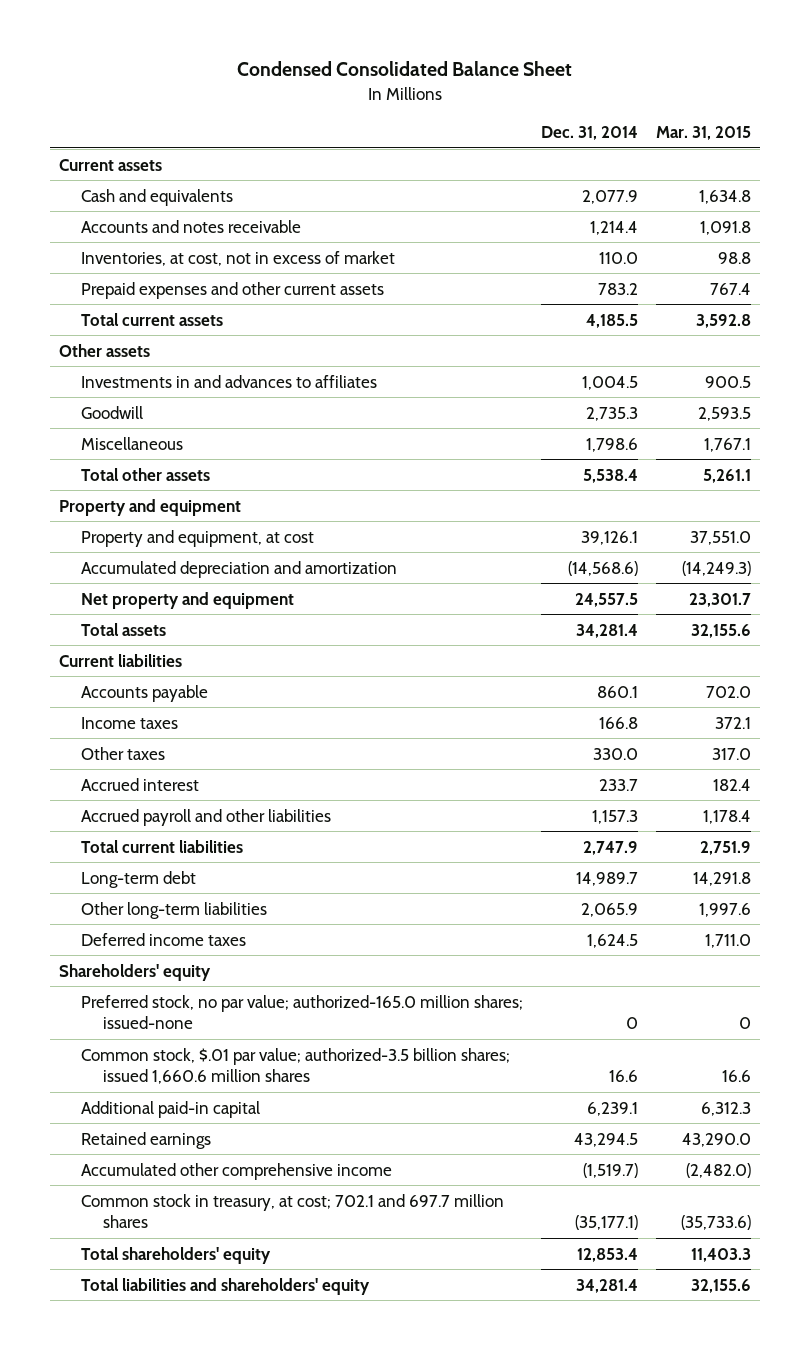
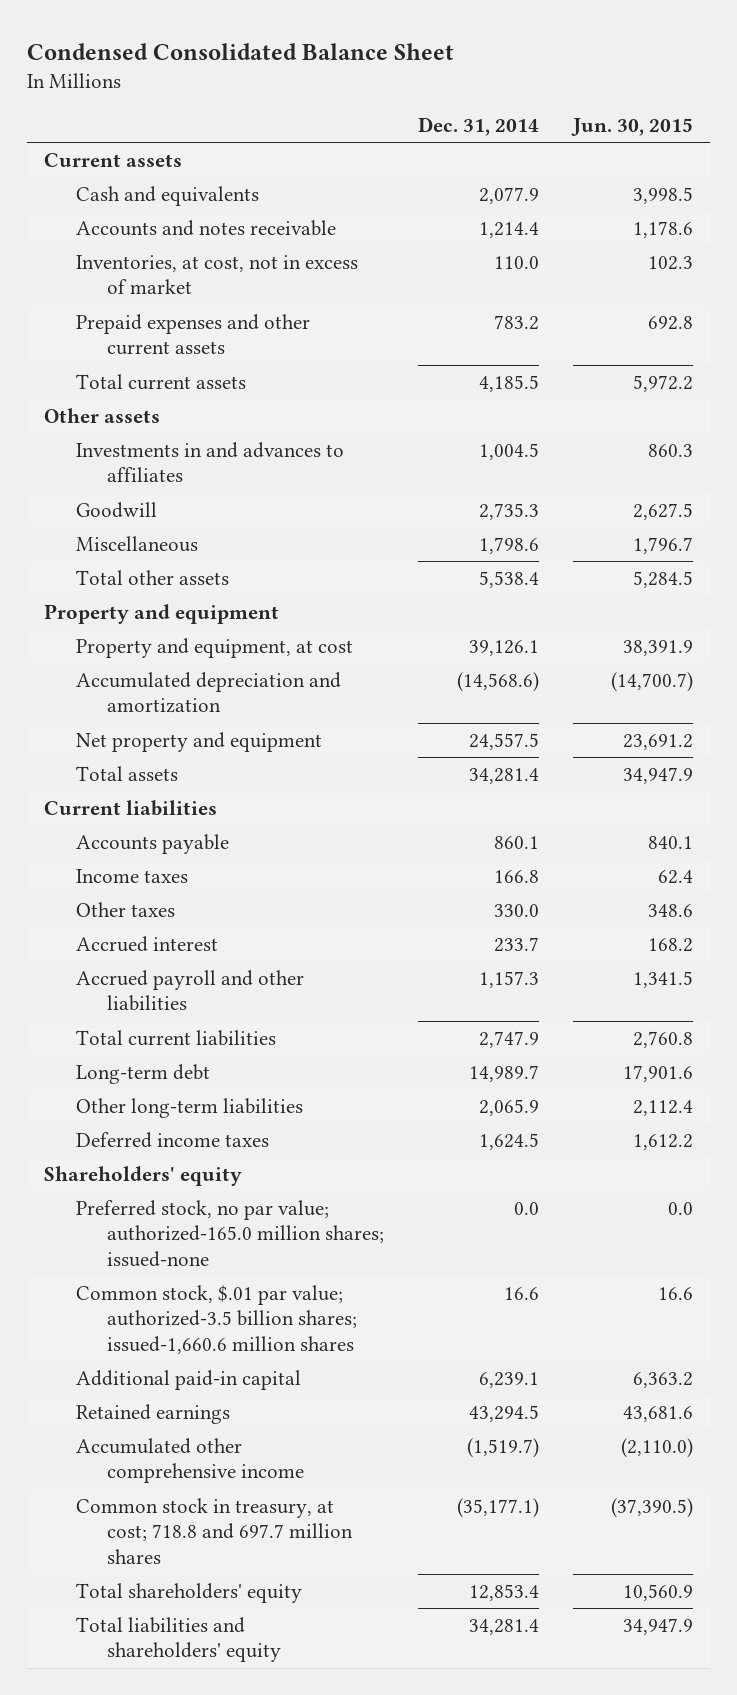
- | Dec. 31, 2014 | Mar. 31, 2015
+ | Dec. 31, 2014 | Jun. 30, 2015
- Preferred stock, no par value; authorized-165.0 million shares; issued-none | 0 | 0
- Common stock, $.01 par value; authorized-3.5 billion shares; issued 1,660.6 million shares | 16.6 | 16.6
+ Preferred stock, no par value; authorized-165.0 million shares; issued-none | 0.0 | 0.0
+ Common stock, $.01 par value; authorized-3.5 billion shares; issued-1,660.6 million shares | 16.6 | 16.6
- Common stock in treasury, at cost; 702.1 and 697.7 million shares | (35,177.1) | (35,733.6)
+ Common stock in treasury, at cost; 718.8 and 697.7 million shares | (35,177.1) | (37,390.5)

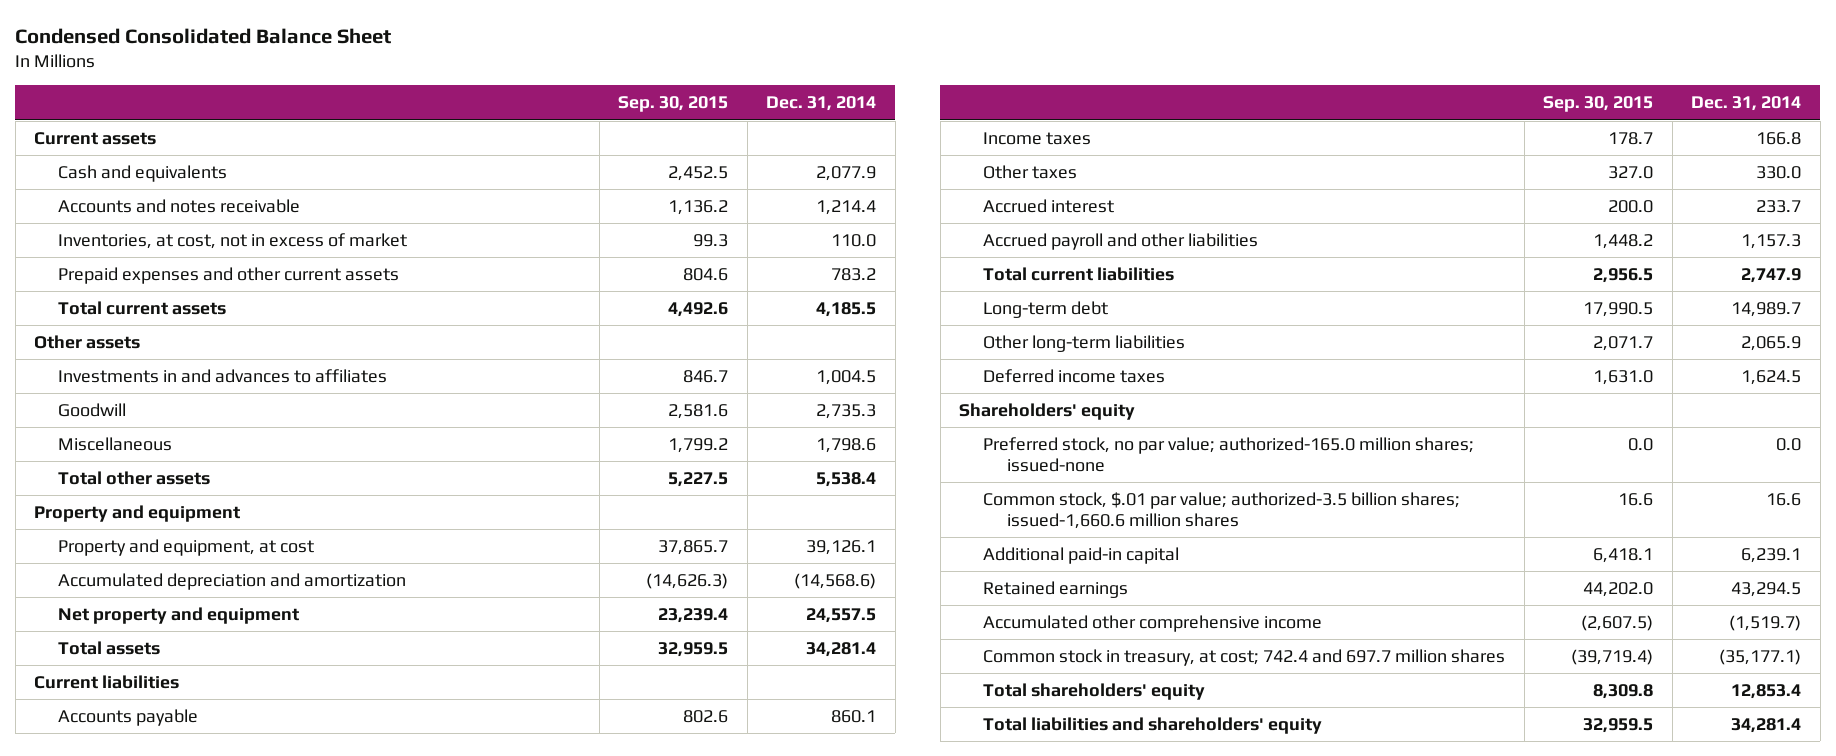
- | Dec. 31, 2014 | Jun. 30, 2015
+ | Sep. 30, 2015 | Dec. 31, 2014
- Common stock in treasury, at cost; 718.8 and 697.7 million shares | (35,177.1) | (37,390.5)
+ Common stock in treasury, at cost; 742.4 and 697.7 million shares | (39,719.4) | (35,177.1)

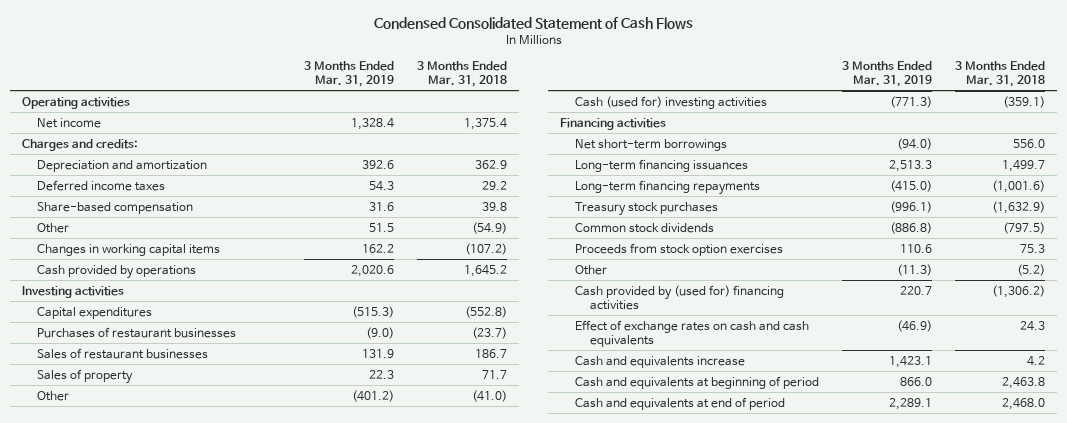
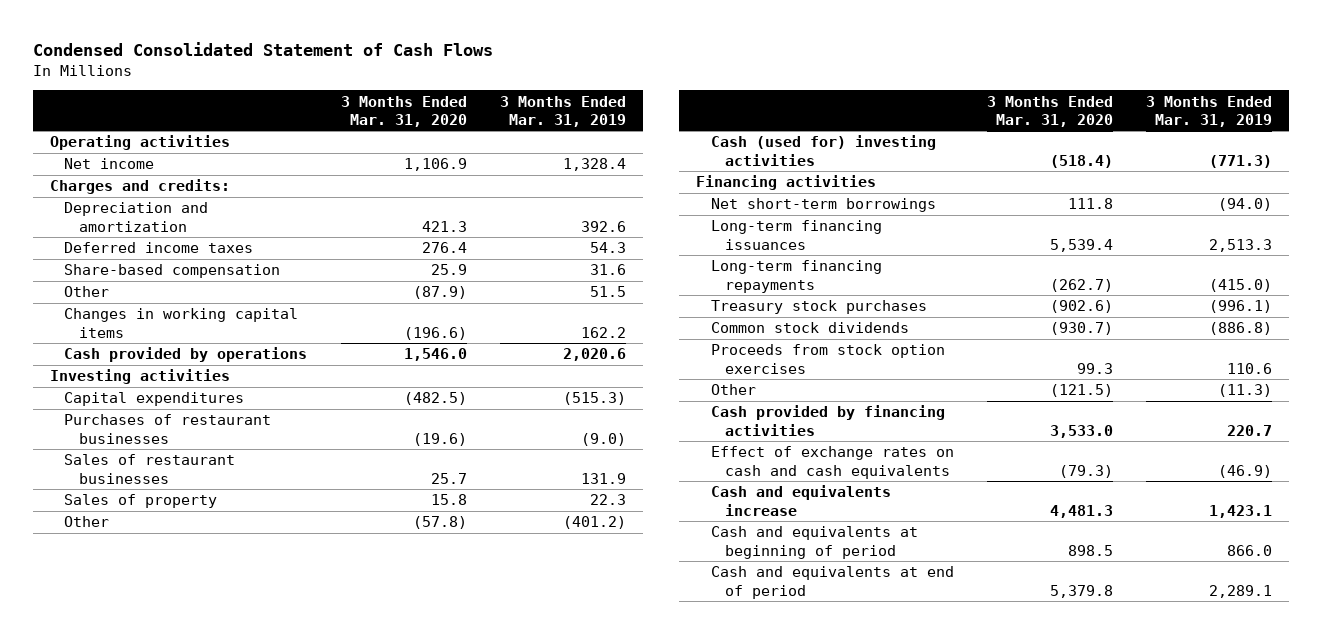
- | 3 Months Ended Mar. 31, 2019 | 3 Months Ended Mar. 31, 2018
+ | 3 Months Ended Mar. 31, 2020 | 3 Months Ended Mar. 31, 2019
- Cash provided by (used for) financing activities | 220.7 | (1,306.2)
+ Cash provided by financing activities | 3,533.0 | 220.7

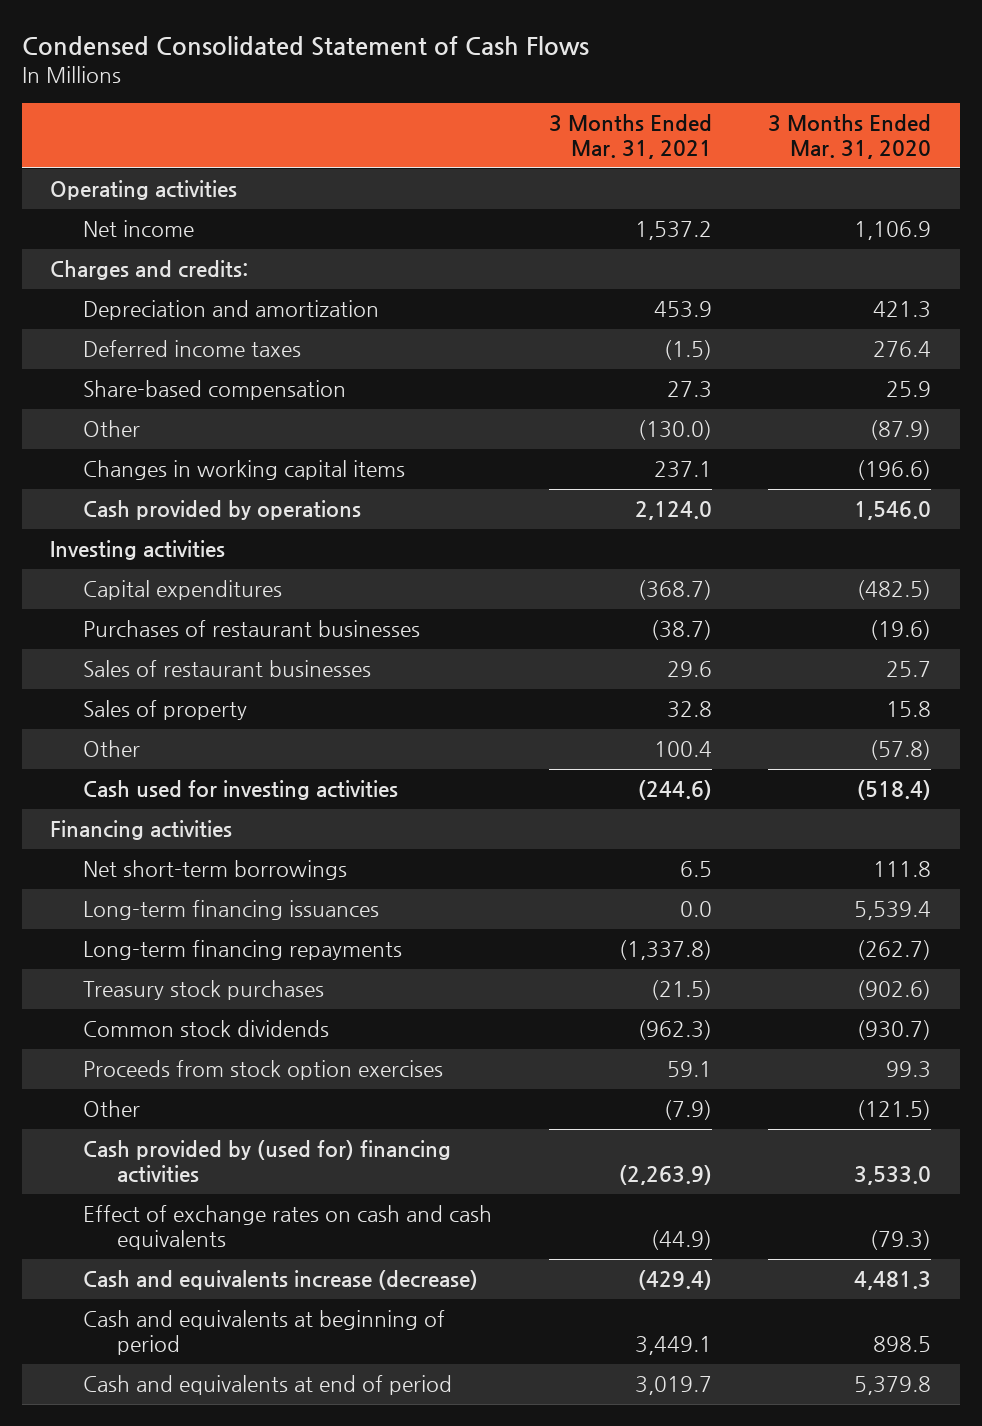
- | 3 Months Ended Mar. 31, 2020 | 3 Months Ended Mar. 31, 2019
+ | 3 Months Ended Mar. 31, 2021 | 3 Months Ended Mar. 31, 2020
- Cash (used for) investing activities | (518.4) | (771.3)
+ Cash used for investing activities | (244.6) | (518.4)
- Cash provided by financing activities | 3,533.0 | 220.7
+ Cash provided by (used for) financing activities | (2,263.9) | 3,533.0
- Cash and equivalents increase | 4,481.3 | 1,423.1
+ Cash and equivalents increase (decrease) | (429.4) | 4,481.3

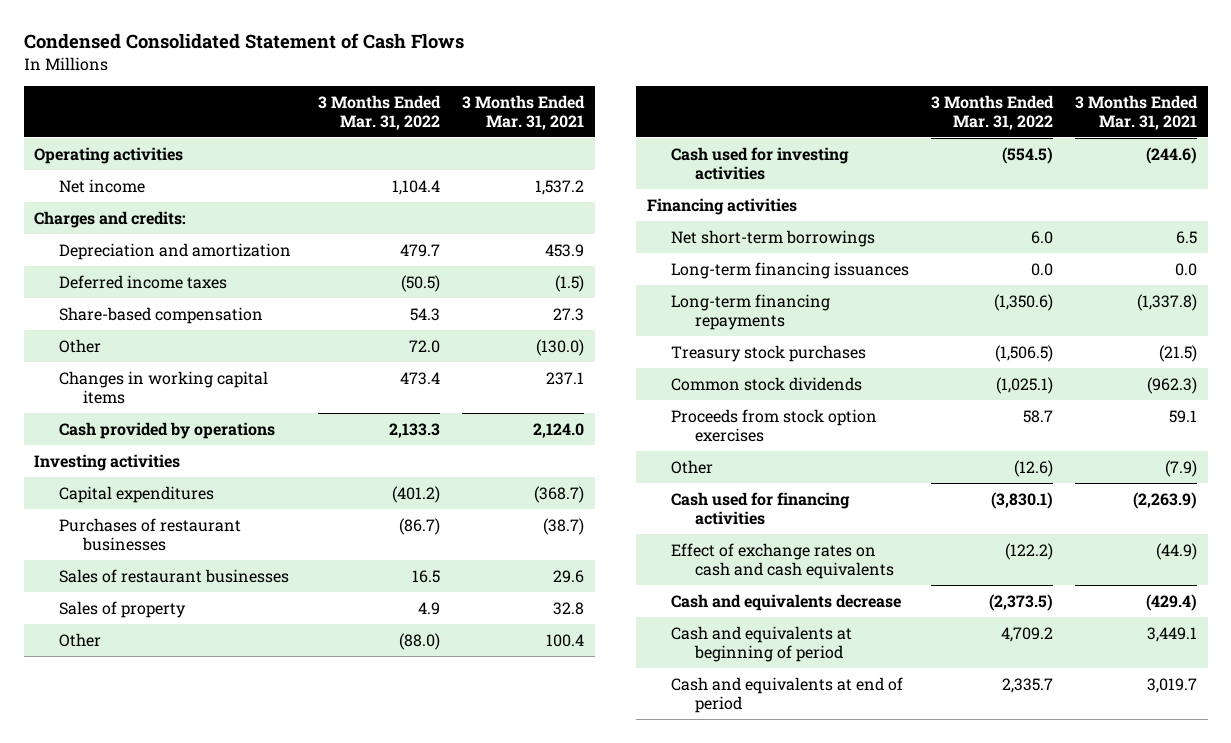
- | 3 Months Ended Mar. 31, 2021 | 3 Months Ended Mar. 31, 2020
+ | 3 Months Ended Mar. 31, 2022 | 3 Months Ended Mar. 31, 2021
- Cash provided by (used for) financing activities | (2,263.9) | 3,533.0
+ Cash used for financing activities | (3,830.1) | (2,263.9)
- Cash and equivalents increase (decrease) | (429.4) | 4,481.3
+ Cash and equivalents decrease | (2,373.5) | (429.4)

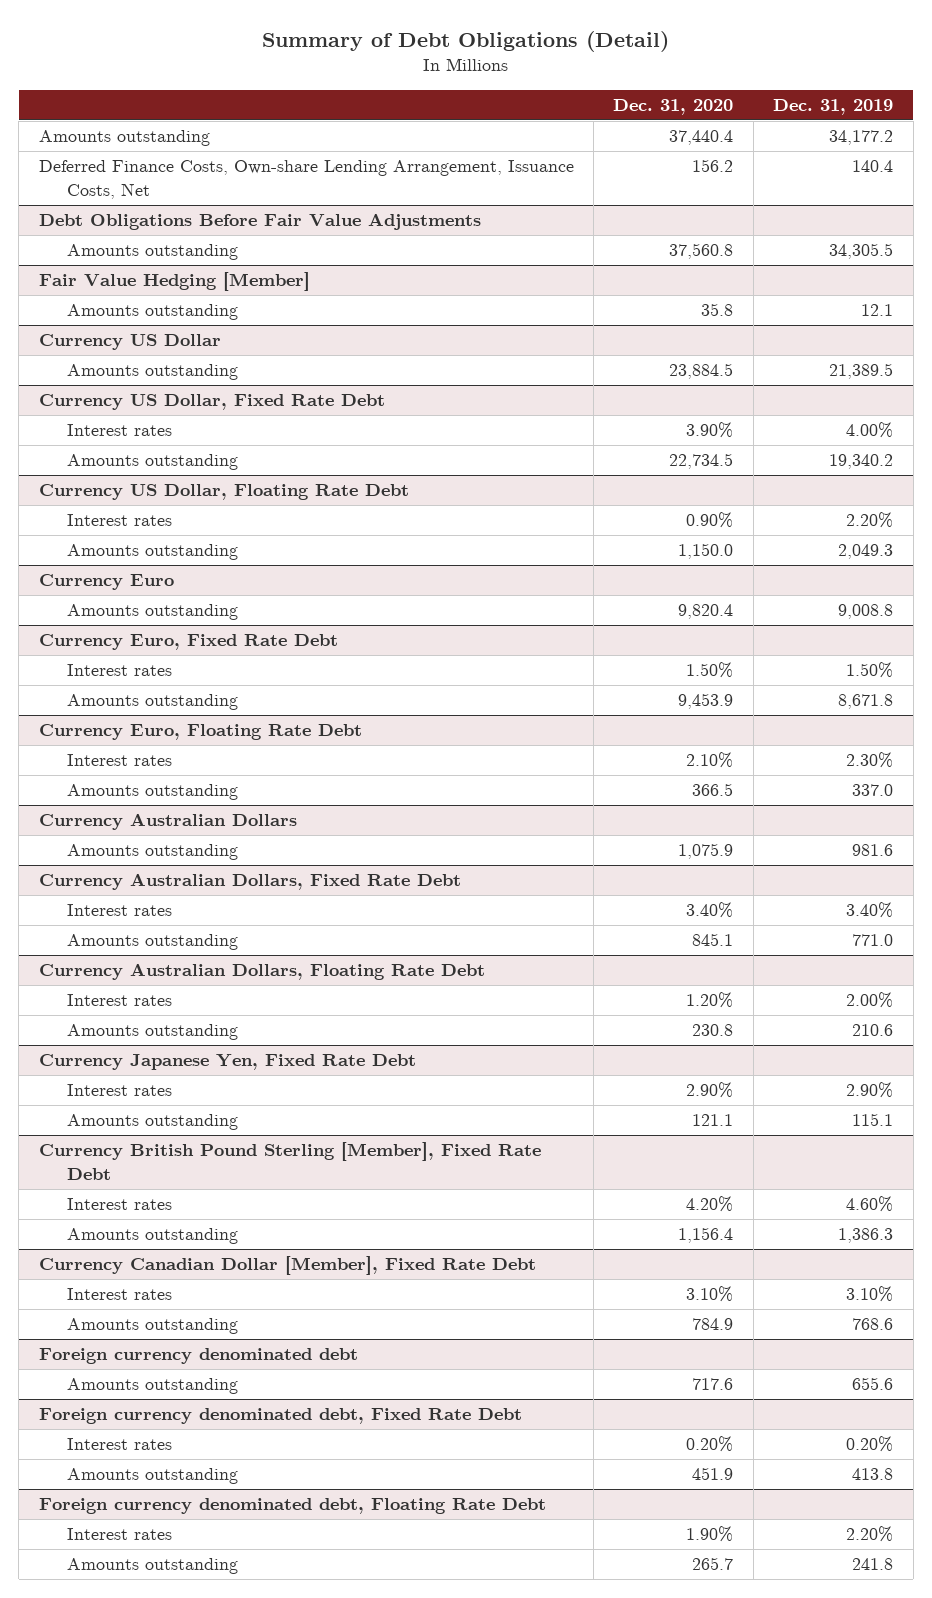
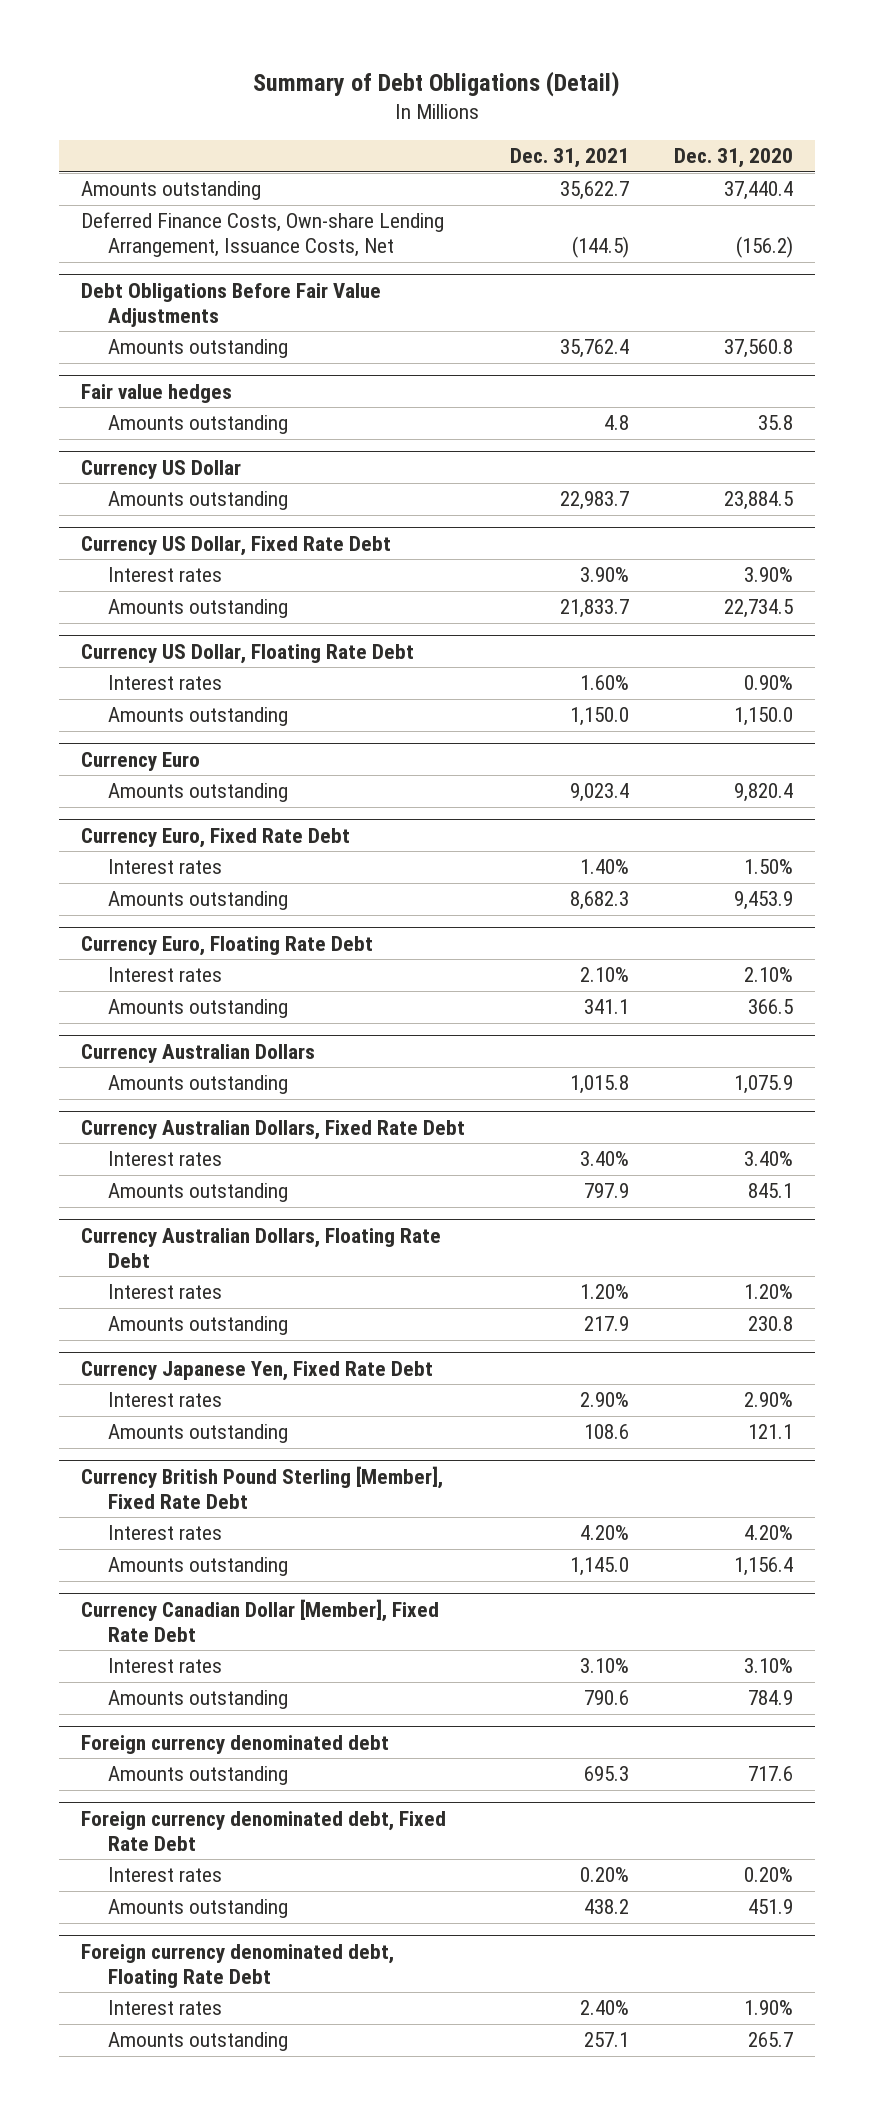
- | Dec. 31, 2020 | Dec. 31, 2019
+ | Dec. 31, 2021 | Dec. 31, 2020
- Deferred Finance Costs, Own-share Lending Arrangement, Issuance Costs, Net | 156.2 | 140.4
+ Deferred Finance Costs, Own-share Lending Arrangement, Issuance Costs, Net | (144.5) | (156.2)
- Fair Value Hedging [Member]
+ Fair value hedges

